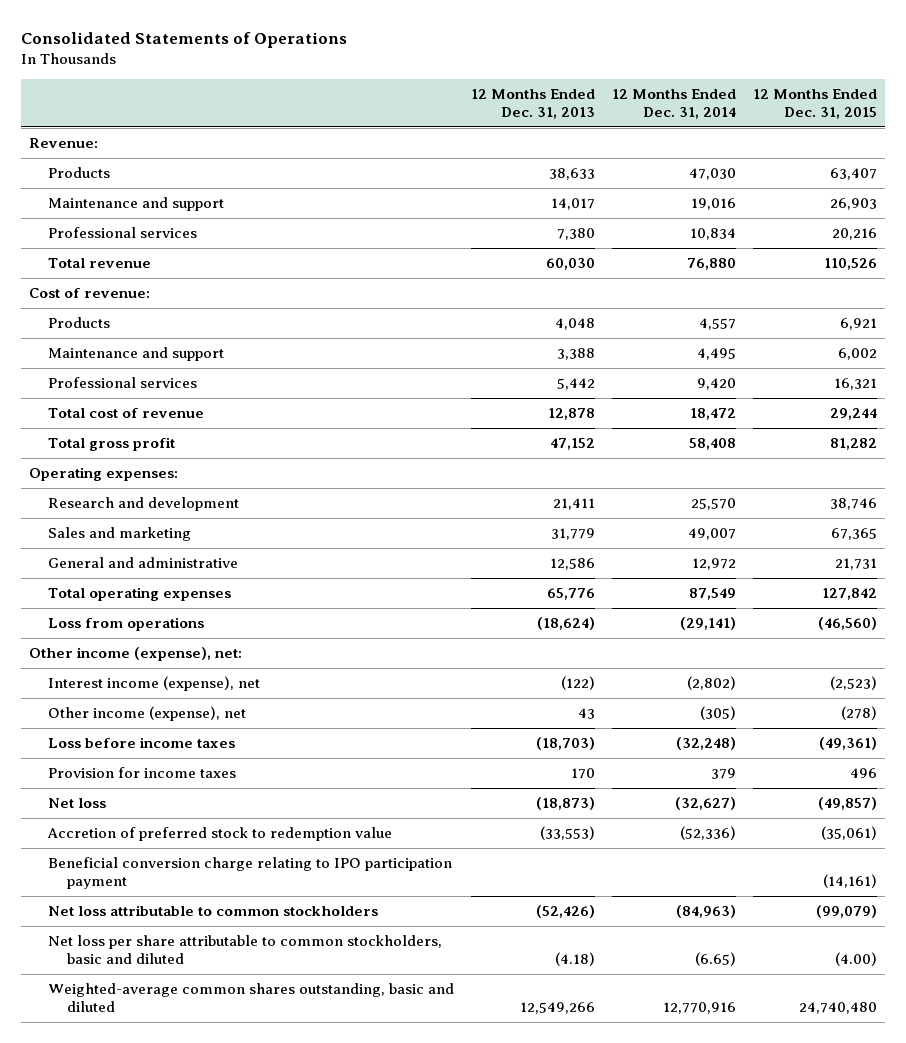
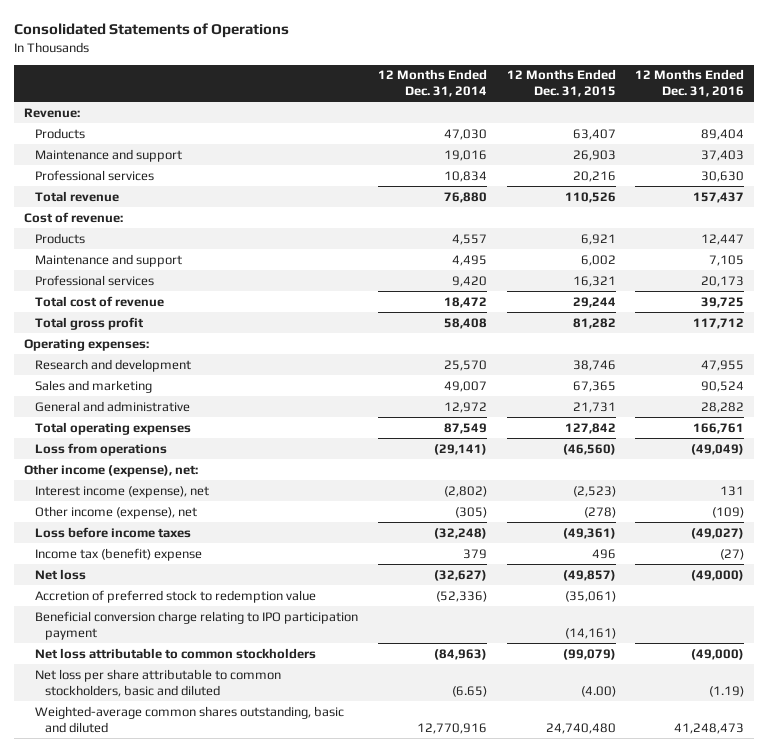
- | 12 Months Ended Dec. 31, 2013 | 12 Months Ended Dec. 31, 2014 | 12 Months Ended Dec. 31, 2015
+ | 12 Months Ended Dec. 31, 2014 | 12 Months Ended Dec. 31, 2015 | 12 Months Ended Dec. 31, 2016
- Provision for income taxes | 170 | 379 | 496
+ Income tax (benefit) expense | 379 | 496 | (27)

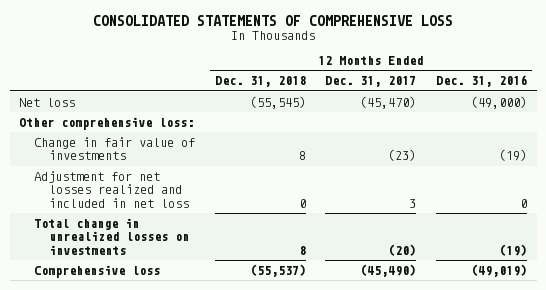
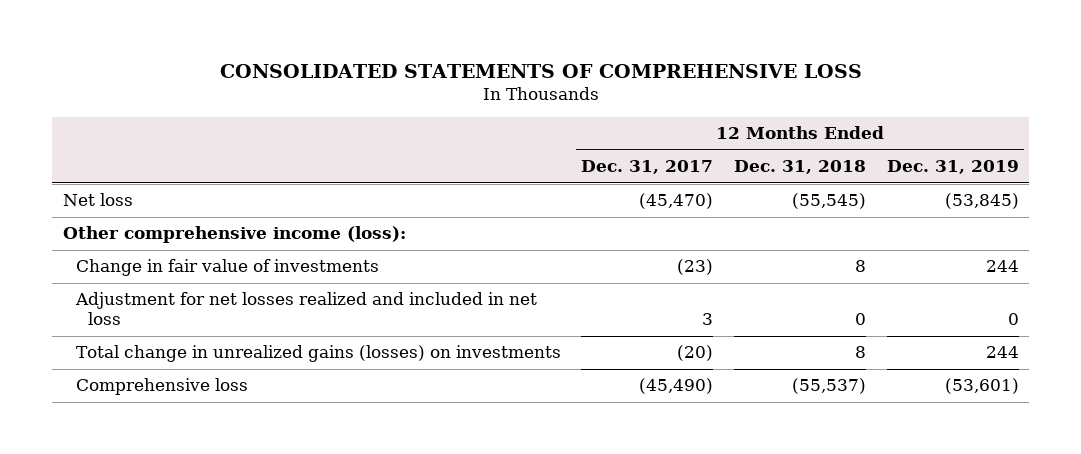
- | 12 Months Ended Dec. 31, 2018 | 12 Months Ended Dec. 31, 2017 | 12 Months Ended Dec. 31, 2016
+ | 12 Months Ended Dec. 31, 2017 | 12 Months Ended Dec. 31, 2018 | 12 Months Ended Dec. 31, 2019
- Other comprehensive loss:
+ Other comprehensive income (loss):
- Total change in unrealized losses on investments | 8 | (20) | (19)
+ Total change in unrealized gains (losses) on investments | (20) | 8 | 244

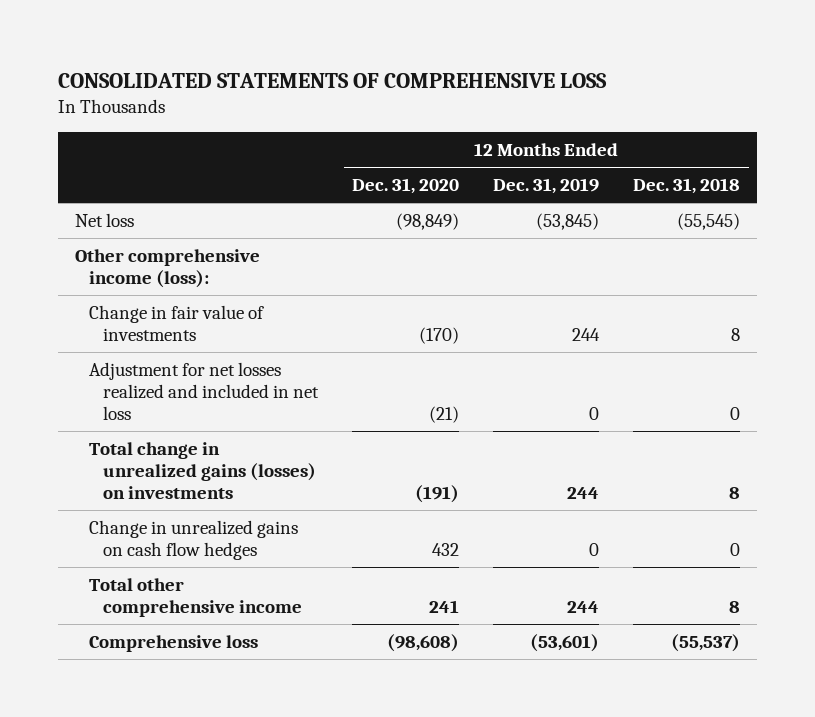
- | 12 Months Ended Dec. 31, 2017 | 12 Months Ended Dec. 31, 2018 | 12 Months Ended Dec. 31, 2019
+ | 12 Months Ended Dec. 31, 2020 | 12 Months Ended Dec. 31, 2019 | 12 Months Ended Dec. 31, 2018
+ Change in unrealized gains on cash flow hedges | 432 | 0 | 0
+ Total other comprehensive income | 241 | 244 | 8

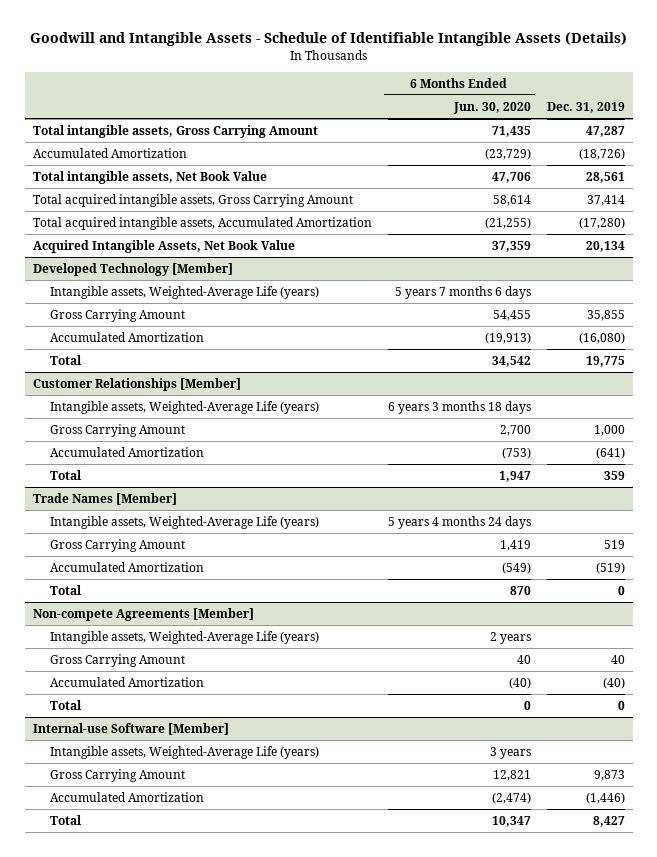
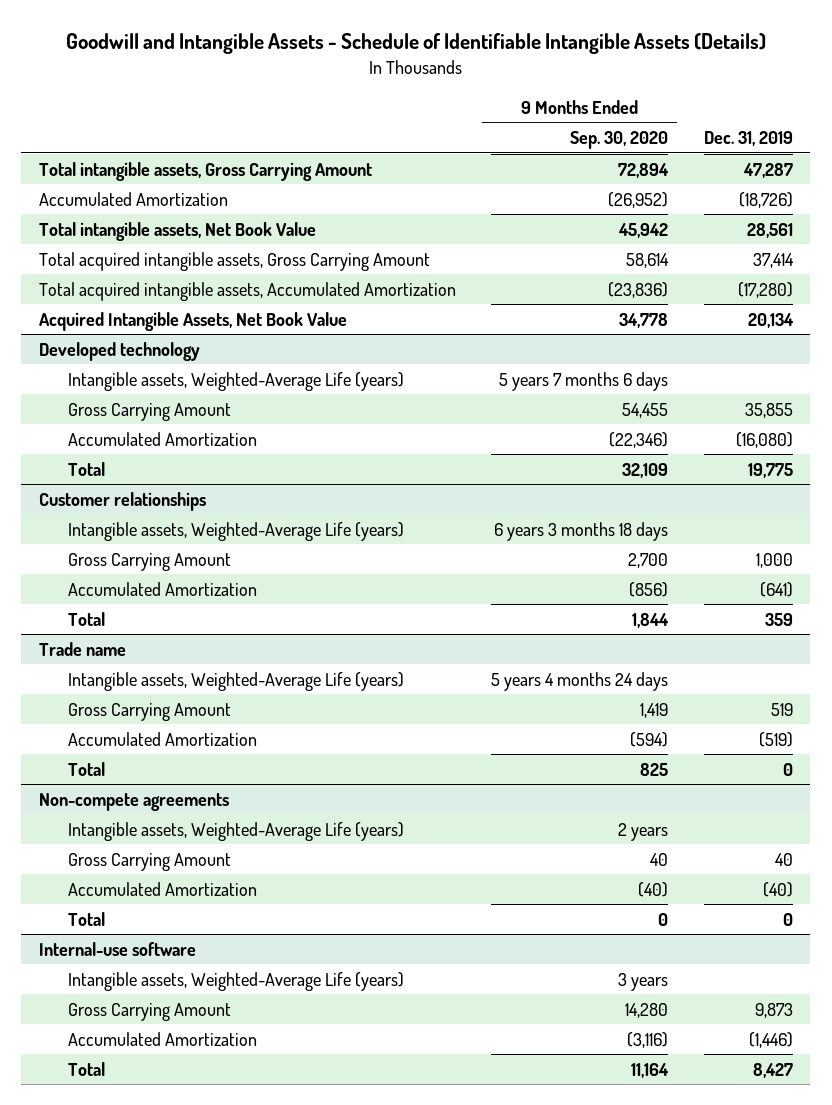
- | 6 Months Ended Jun. 30, 2020 | Dec. 31, 2019
+ | 9 Months Ended Sep. 30, 2020 | Dec. 31, 2019
- Developed Technology [Member]
+ Developed technology
- Customer Relationships [Member]
+ Customer relationships
- Trade Names [Member]
+ Trade name
- Non-compete Agreements [Member]
+ Non-compete agreements
- Internal-use Software [Member]
+ Internal-use software

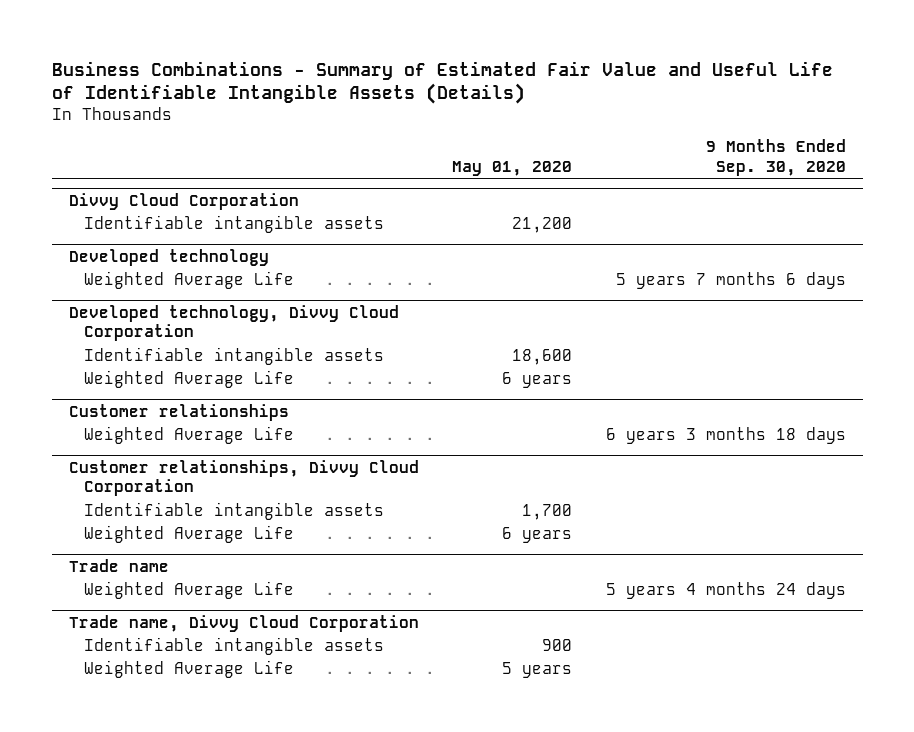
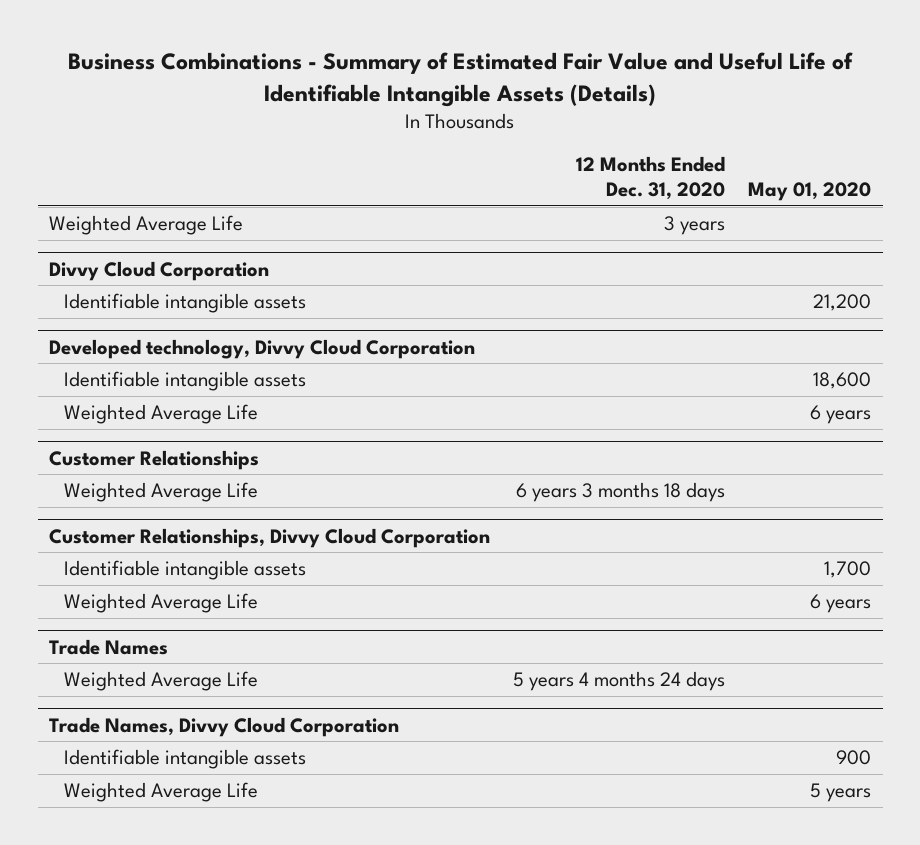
- | May 01, 2020 | 9 Months Ended Sep. 30, 2020
+ | 12 Months Ended Dec. 31, 2020 | May 01, 2020
+ Weighted Average Life | 3 years |
- Developed technology
- Weighted Average Life | | 5 years 7 months 6 days
- Customer relationships
+ Customer Relationships
- Customer relationships, Divvy Cloud Corporation
+ Customer Relationships, Divvy Cloud Corporation
- Trade name
+ Trade Names
- Trade name, Divvy Cloud Corporation
+ Trade Names, Divvy Cloud Corporation

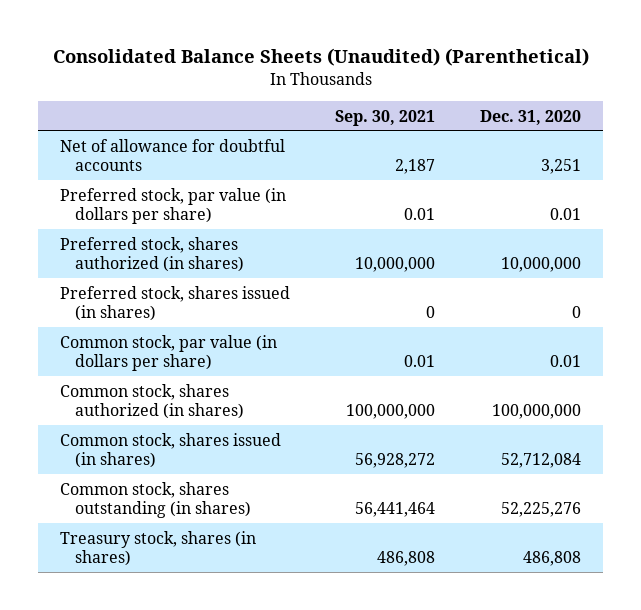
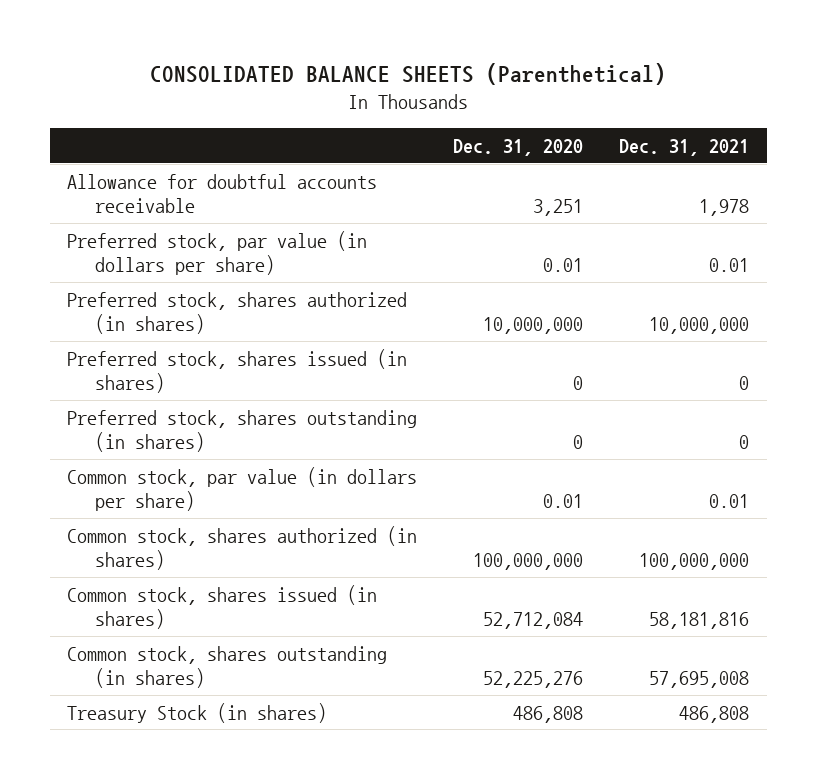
- Consolidated Balance Sheets (Unaudited) (Parenthetical)
+ CONSOLIDATED BALANCE SHEETS (Parenthetical)
- | Sep. 30, 2021 | Dec. 31, 2020
+ | Dec. 31, 2020 | Dec. 31, 2021
- Net of allowance for doubtful accounts | 2,187 | 3,251
+ Allowance for doubtful accounts receivable | 3,251 | 1,978
+ Preferred stock, shares outstanding (in shares) | 0 | 0
- Treasury stock, shares (in shares) | 486,808 | 486,808
+ Treasury Stock (in shares) | 486,808 | 486,808

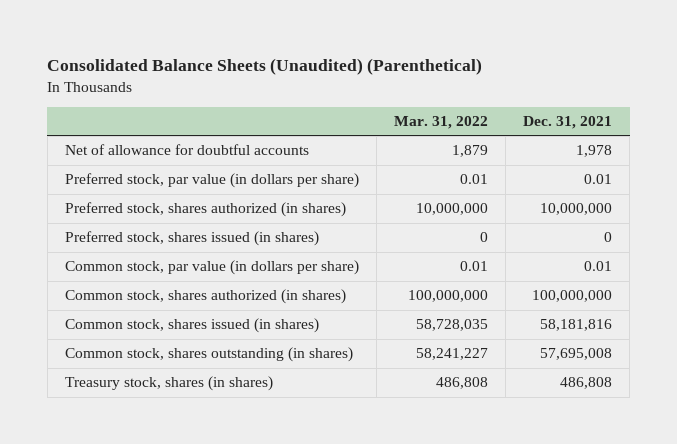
- CONSOLIDATED BALANCE SHEETS (Parenthetical)
+ Consolidated Balance Sheets (Unaudited) (Parenthetical)
- | Dec. 31, 2020 | Dec. 31, 2021
+ | Mar. 31, 2022 | Dec. 31, 2021
- Allowance for doubtful accounts receivable | 3,251 | 1,978
+ Net of allowance for doubtful accounts | 1,879 | 1,978
- Preferred stock, shares outstanding (in shares) | 0 | 0
- Treasury Stock (in shares) | 486,808 | 486,808
+ Treasury stock, shares (in shares) | 486,808 | 486,808

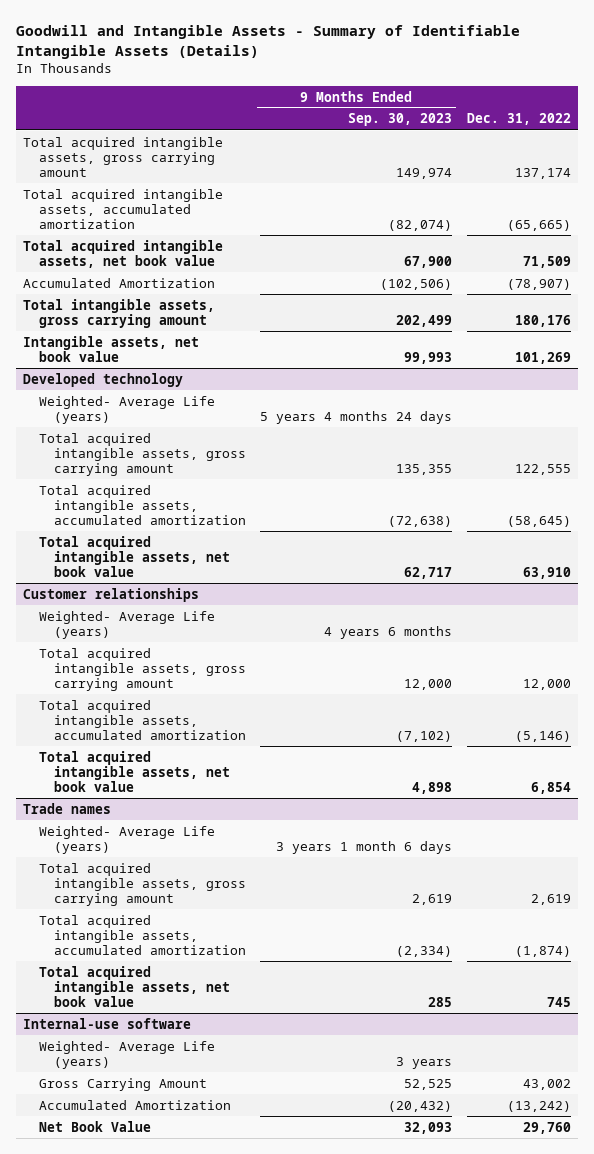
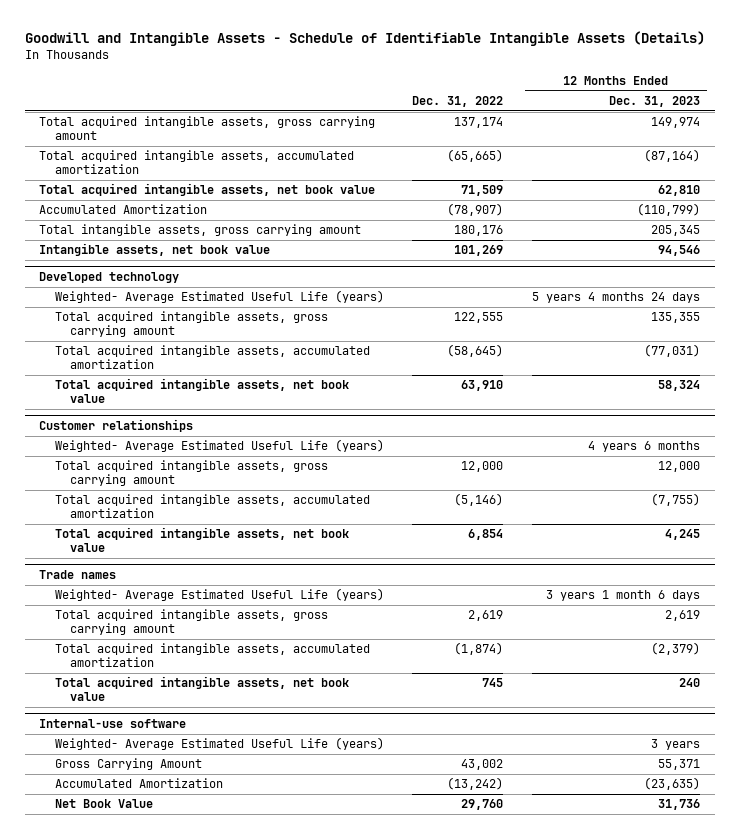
- Goodwill and Intangible Assets - Summary of Identifiable Intangible Assets (Details)
+ Goodwill and Intangible Assets - Schedule of Identifiable Intangible Assets (Details)
- | 9 Months Ended Sep. 30, 2023 | Dec. 31, 2022
+ | Dec. 31, 2022 | 12 Months Ended Dec. 31, 2023
@ Developed technology
- Weighted- Average Life (years) | 5 years 4 months 24 days |
+ Weighted- Average Estimated Useful Life (years) | | 5 years 4 months 24 days
@ Customer relationships
- Weighted- Average Life (years) | 4 years 6 months |
+ Weighted- Average Estimated Useful Life (years) | | 4 years 6 months
@ Trade names
- Weighted- Average Life (years) | 3 years 1 month 6 days |
+ Weighted- Average Estimated Useful Life (years) | | 3 years 1 month 6 days
@ Internal-use software
- Weighted- Average Life (years) | 3 years |
+ Weighted- Average Estimated Useful Life (years) | | 3 years

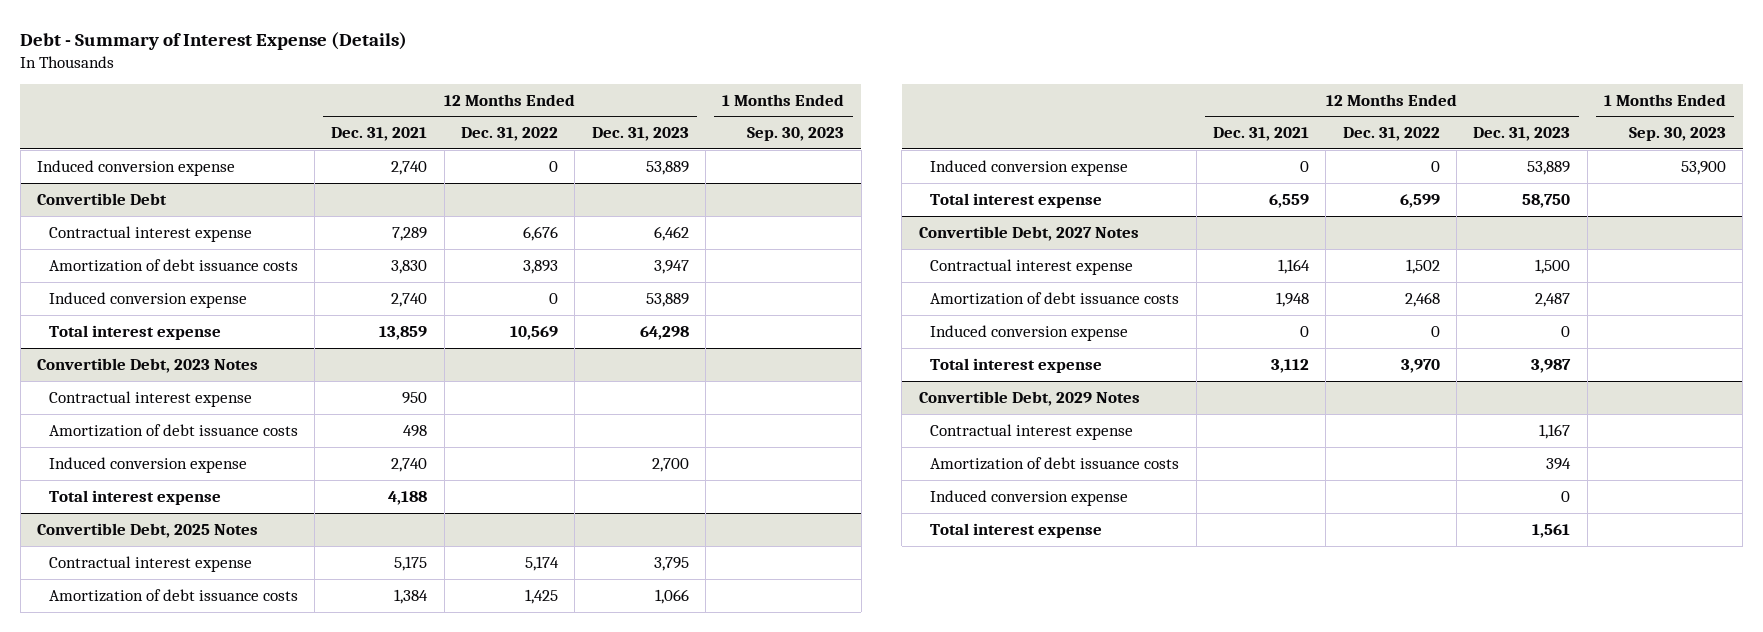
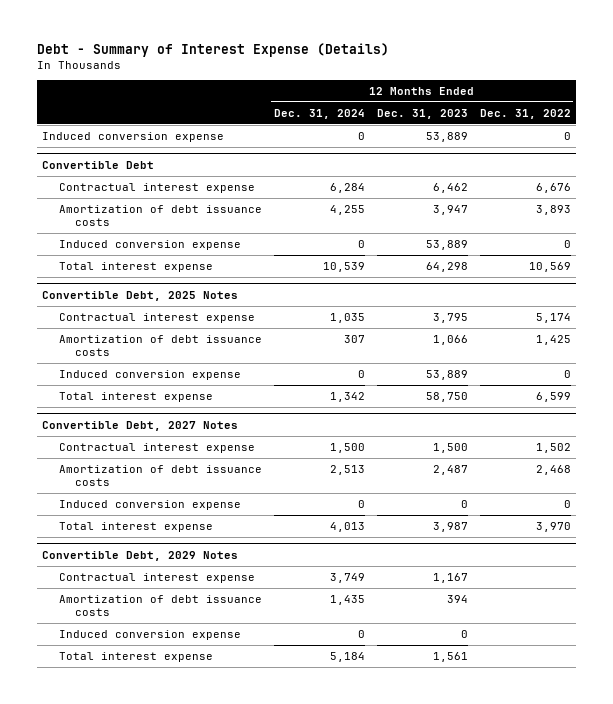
- | 12 Months Ended Dec. 31, 2021 | 12 Months Ended Dec. 31, 2022 | 12 Months Ended Dec. 31, 2023 | 1 Months Ended Sep. 30, 2023
+ | 12 Months Ended Dec. 31, 2024 | 12 Months Ended Dec. 31, 2023 | 12 Months Ended Dec. 31, 2022
- Convertible Debt, 2023 Notes
- Contractual interest expense | 950 | | |
- Amortization of debt issuance costs | 498 | | |
- Induced conversion expense | 2,740 | | 2,700 |
- Total interest expense | 4,188 | | |

